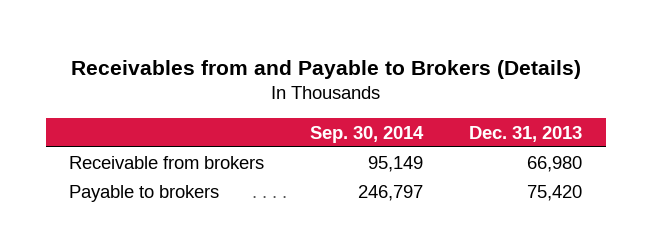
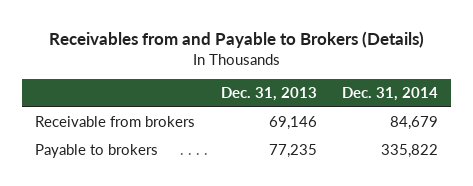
- | Sep. 30, 2014 | Dec. 31, 2013
+ | Dec. 31, 2013 | Dec. 31, 2014
- Receivable from brokers | 95,149 | 66,980
- Payable to brokers | 246,797 | 75,420
+ Receivable from brokers | 69,146 | 84,679
+ Payable to brokers | 77,235 | 335,822

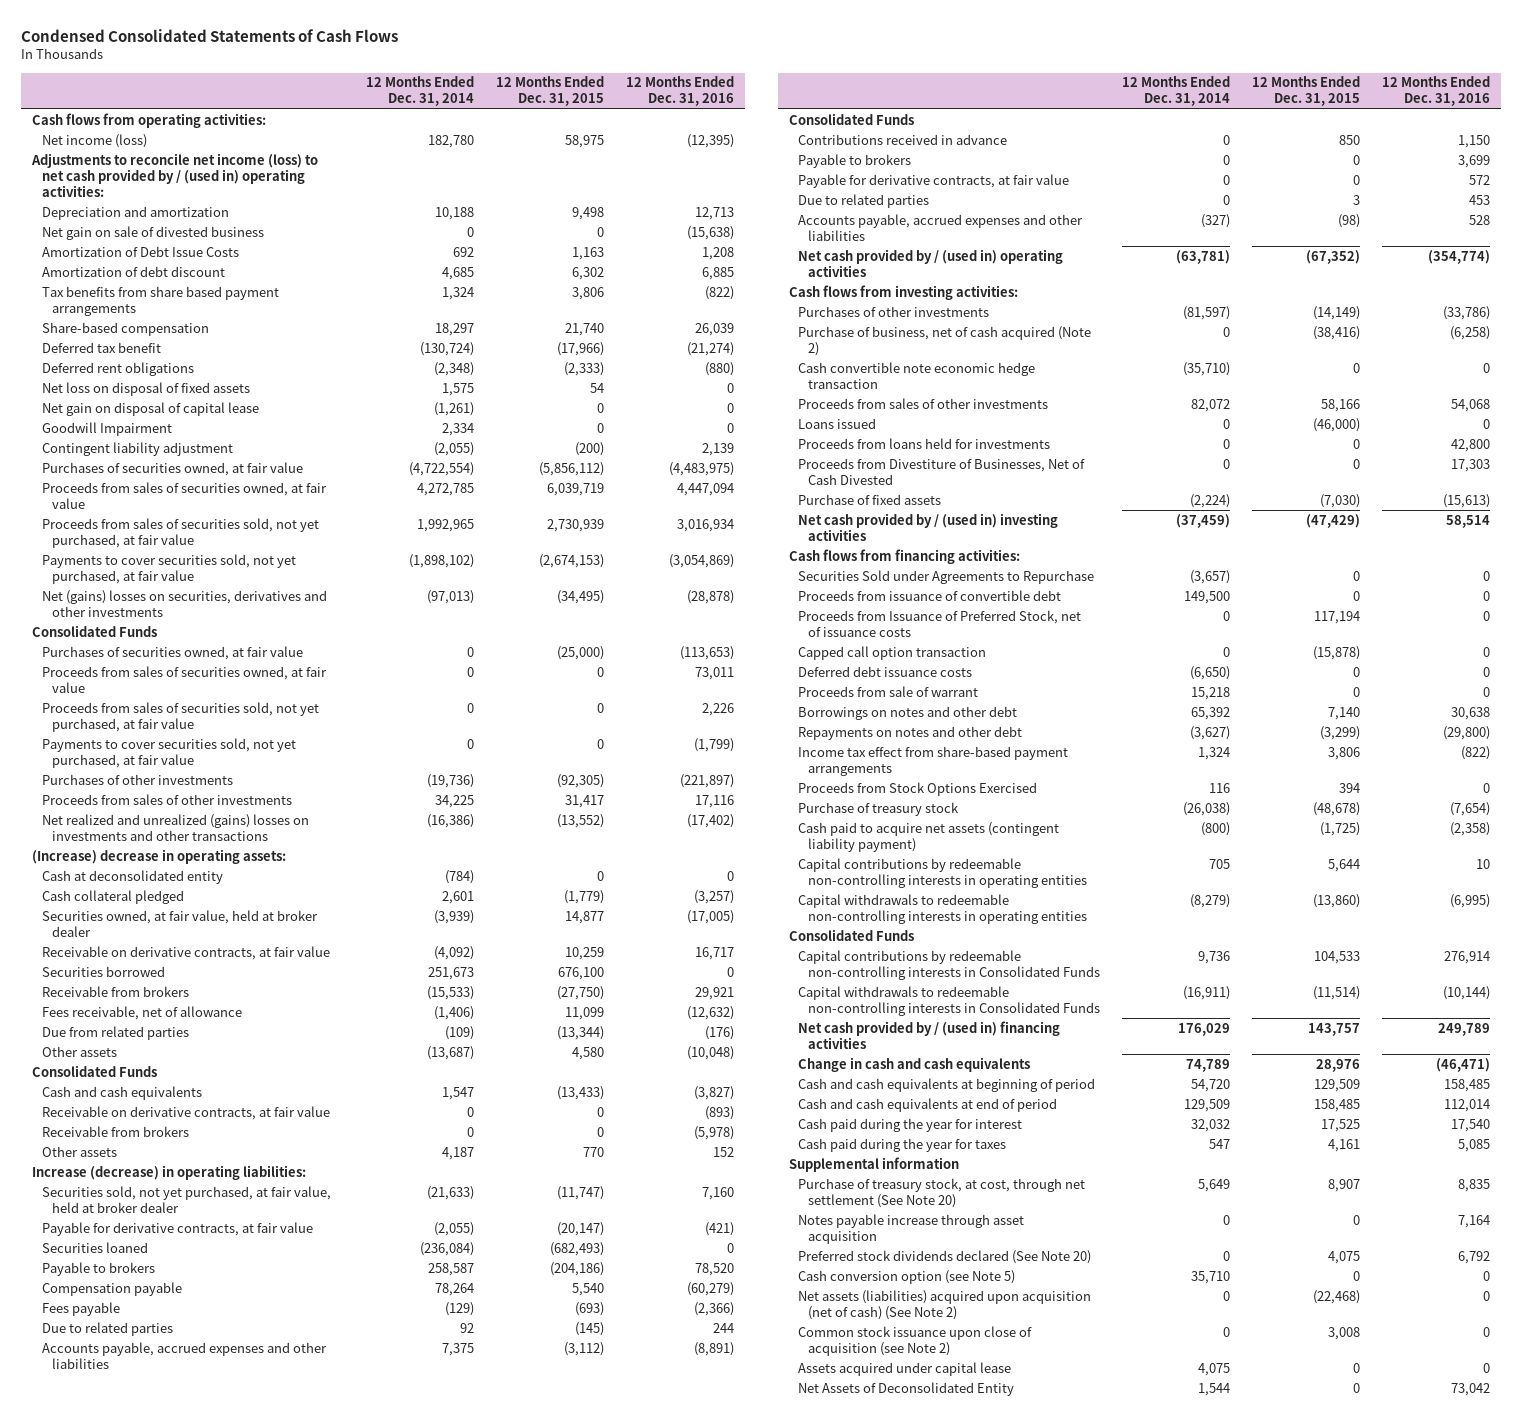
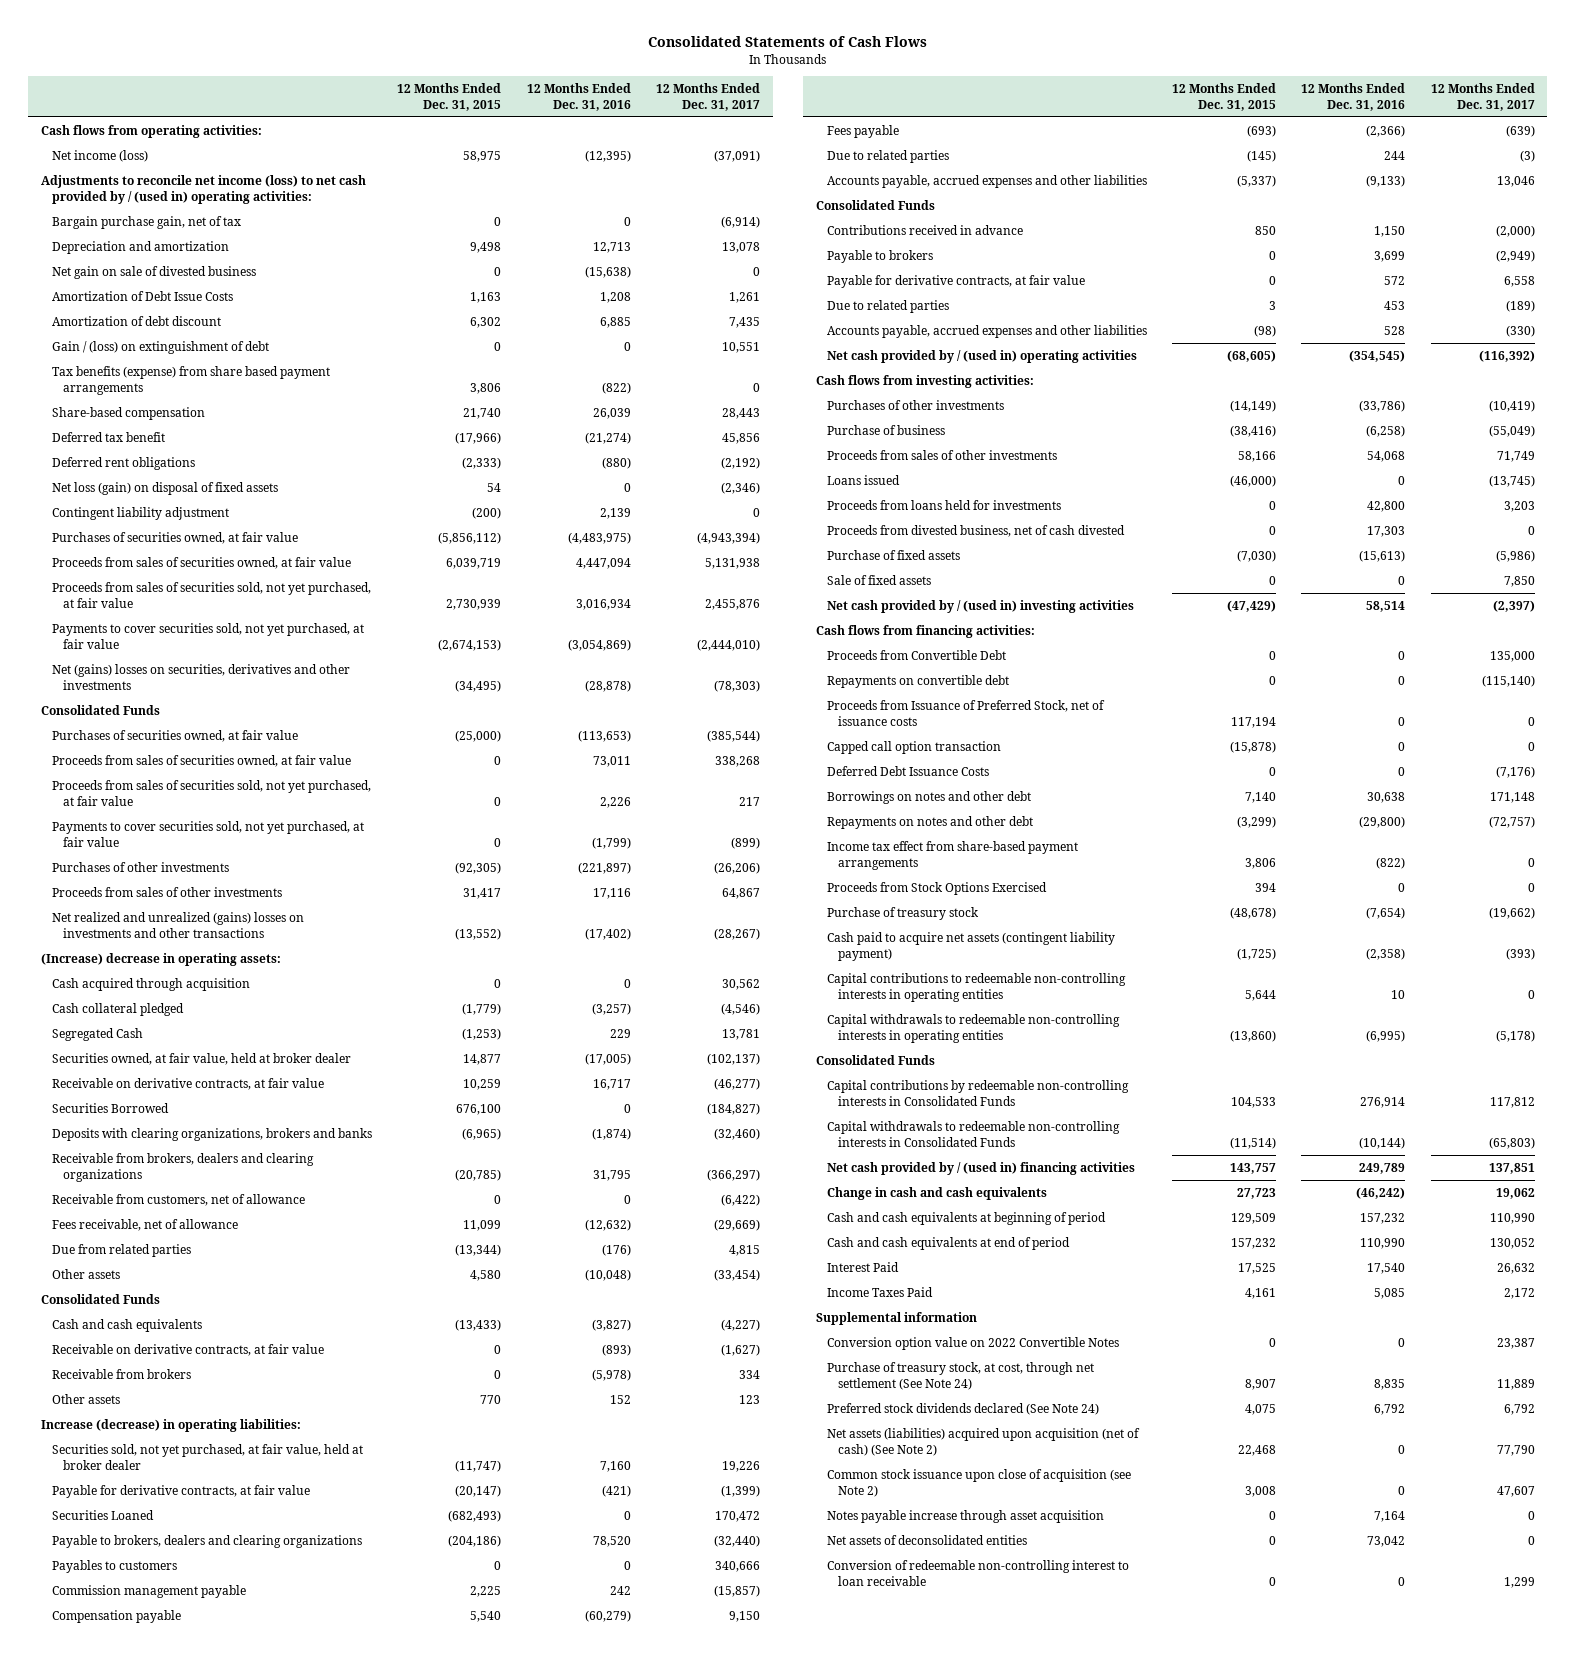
- Condensed Consolidated Statements of Cash Flows
+ Consolidated Statements of Cash Flows
- | 12 Months Ended Dec. 31, 2014 | 12 Months Ended Dec. 31, 2015 | 12 Months Ended Dec. 31, 2016
+ | 12 Months Ended Dec. 31, 2015 | 12 Months Ended Dec. 31, 2016 | 12 Months Ended Dec. 31, 2017
+ Bargain purchase gain, net of tax | 0 | 0 | (6,914)
- Tax benefits from share based payment arrangements | 1,324 | 3,806 | (822)
+ Gain / (loss) on extinguishment of debt | 0 | 0 | 10,551
+ Tax benefits (expense) from share based payment arrangements | 3,806 | (822) | 0
- Net loss on disposal of fixed assets | 1,575 | 54 | 0
- Net gain on disposal of capital lease | (1,261) | 0 | 0
- Goodwill Impairment | 2,334 | 0 | 0
+ Net loss (gain) on disposal of fixed assets | 54 | 0 | (2,346)
- Cash at deconsolidated entity | (784) | 0 | 0
+ Cash acquired through acquisition | 0 | 0 | 30,562
+ Segregated Cash | (1,253) | 229 | 13,781
- Securities borrowed | 251,673 | 676,100 | 0
- Receivable from brokers | (15,533) | (27,750) | 29,921
+ Securities Borrowed | 676,100 | 0 | (184,827)
+ Deposits with clearing organizations, brokers and banks | (6,965) | (1,874) | (32,460)
+ Receivable from brokers, dealers and clearing organizations | (20,785) | 31,795 | (366,297)
+ Receivable from customers, net of allowance | 0 | 0 | (6,422)
- Securities loaned | (236,084) | (682,493) | 0
- Payable to brokers | 258,587 | (204,186) | 78,520
+ Securities Loaned | (682,493) | 0 | 170,472
+ Payable to brokers, dealers and clearing organizations | (204,186) | 78,520 | (32,440)
+ Payables to customers | 0 | 0 | 340,666
+ Commission management payable | 2,225 | 242 | (15,857)
- Accounts payable, accrued expenses and other liabilities | 7,375 | (3,112) | (8,891)
+ Accounts payable, accrued expenses and other liabilities | (5,337) | (9,133) | 13,046
- Net cash provided by / (used in) operating activities | (63,781) | (67,352) | (354,774)
+ Net cash provided by / (used in) operating activities | (68,605) | (354,545) | (116,392)
- Purchase of business, net of cash acquired (Note 2) | 0 | (38,416) | (6,258)
- Cash convertible note economic hedge transaction | (35,710) | 0 | 0
+ Purchase of business | (38,416) | (6,258) | (55,049)
- Proceeds from Divestiture of Businesses, Net of Cash Divested | 0 | 0 | 17,303
+ Proceeds from divested business, net of cash divested | 0 | 17,303 | 0
+ Sale of fixed assets | 0 | 0 | 7,850
- Securities Sold under Agreements to Repurchase | (3,657) | 0 | 0
- Proceeds from issuance of convertible debt | 149,500 | 0 | 0
+ Proceeds from Convertible Debt | 0 | 0 | 135,000
+ Repayments on convertible debt | 0 | 0 | (115,140)
- Deferred debt issuance costs | (6,650) | 0 | 0
- Proceeds from sale of warrant | 15,218 | 0 | 0
+ Deferred Debt Issuance Costs | 0 | 0 | (7,176)
- Capital contributions by redeemable non-controlling interests in operating entities | 705 | 5,644 | 10
+ Capital contributions to redeemable non-controlling interests in operating entities | 5,644 | 10 | 0
- Change in cash and cash equivalents | 74,789 | 28,976 | (46,471)
- Cash and cash equivalents at beginning of period | 54,720 | 129,509 | 158,485
- Cash and cash equivalents at end of period | 129,509 | 158,485 | 112,014
- Cash paid during the year for interest | 32,032 | 17,525 | 17,540
- Cash paid during the year for taxes | 547 | 4,161 | 5,085
+ Change in cash and cash equivalents | 27,723 | (46,242) | 19,062
+ Cash and cash equivalents at beginning of period | 129,509 | 157,232 | 110,990
+ Cash and cash equivalents at end of period | 157,232 | 110,990 | 130,052
+ Interest Paid | 17,525 | 17,540 | 26,632
+ Income Taxes Paid | 4,161 | 5,085 | 2,172
- Purchase of treasury stock, at cost, through net settlement (See Note 20) | 5,649 | 8,907 | 8,835
- Preferred stock dividends declared (See Note 20) | 0 | 4,075 | 6,792
- Cash conversion option (see Note 5) | 35,710 | 0 | 0
- Net assets (liabilities) acquired upon acquisition (net of cash) (See Note 2) | 0 | (22,468) | 0
+ Conversion option value on 2022 Convertible Notes | 0 | 0 | 23,387
+ Purchase of treasury stock, at cost, through net settlement (See Note 24) | 8,907 | 8,835 | 11,889
+ Preferred stock dividends declared (See Note 24) | 4,075 | 6,792 | 6,792
+ Net assets (liabilities) acquired upon acquisition (net of cash) (See Note 2) | 22,468 | 0 | 77,790
- Assets acquired under capital lease | 4,075 | 0 | 0
- Net Assets of Deconsolidated Entity | 1,544 | 0 | 73,042
moved down: Notes payable increase through asset acquisition | 0 | 7,164 | 0
+ Net assets of deconsolidated entities | 0 | 73,042 | 0
+ Conversion of redeemable non-controlling interest to loan receivable | 0 | 0 | 1,299

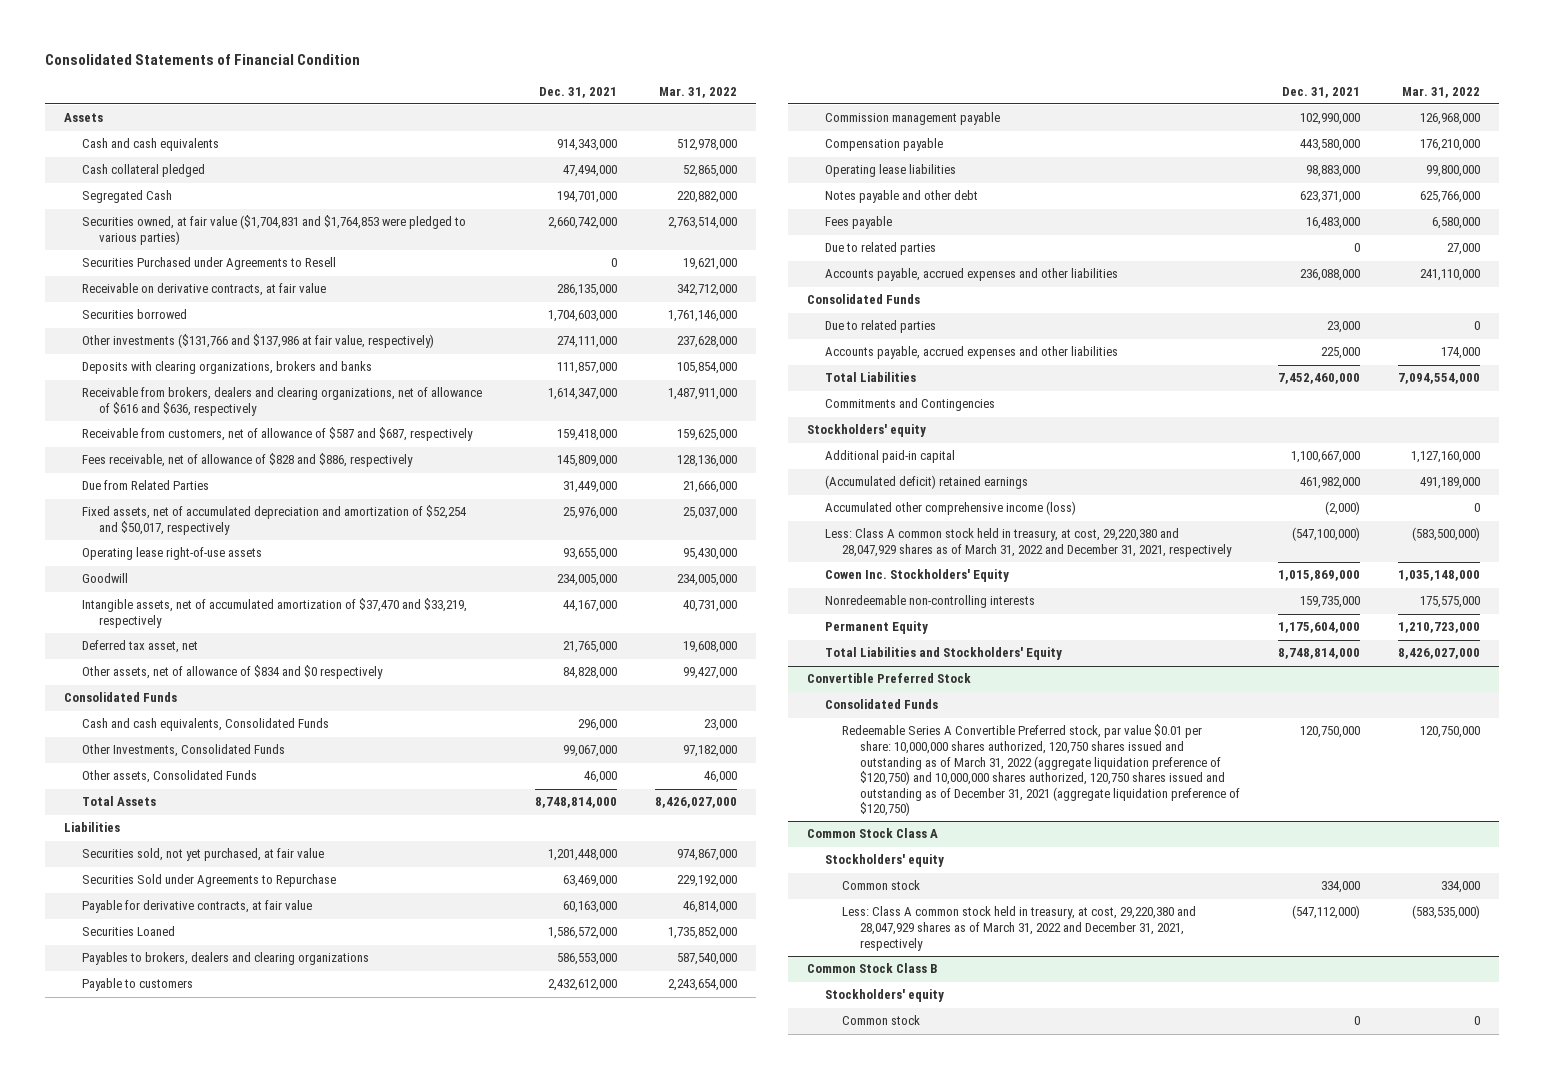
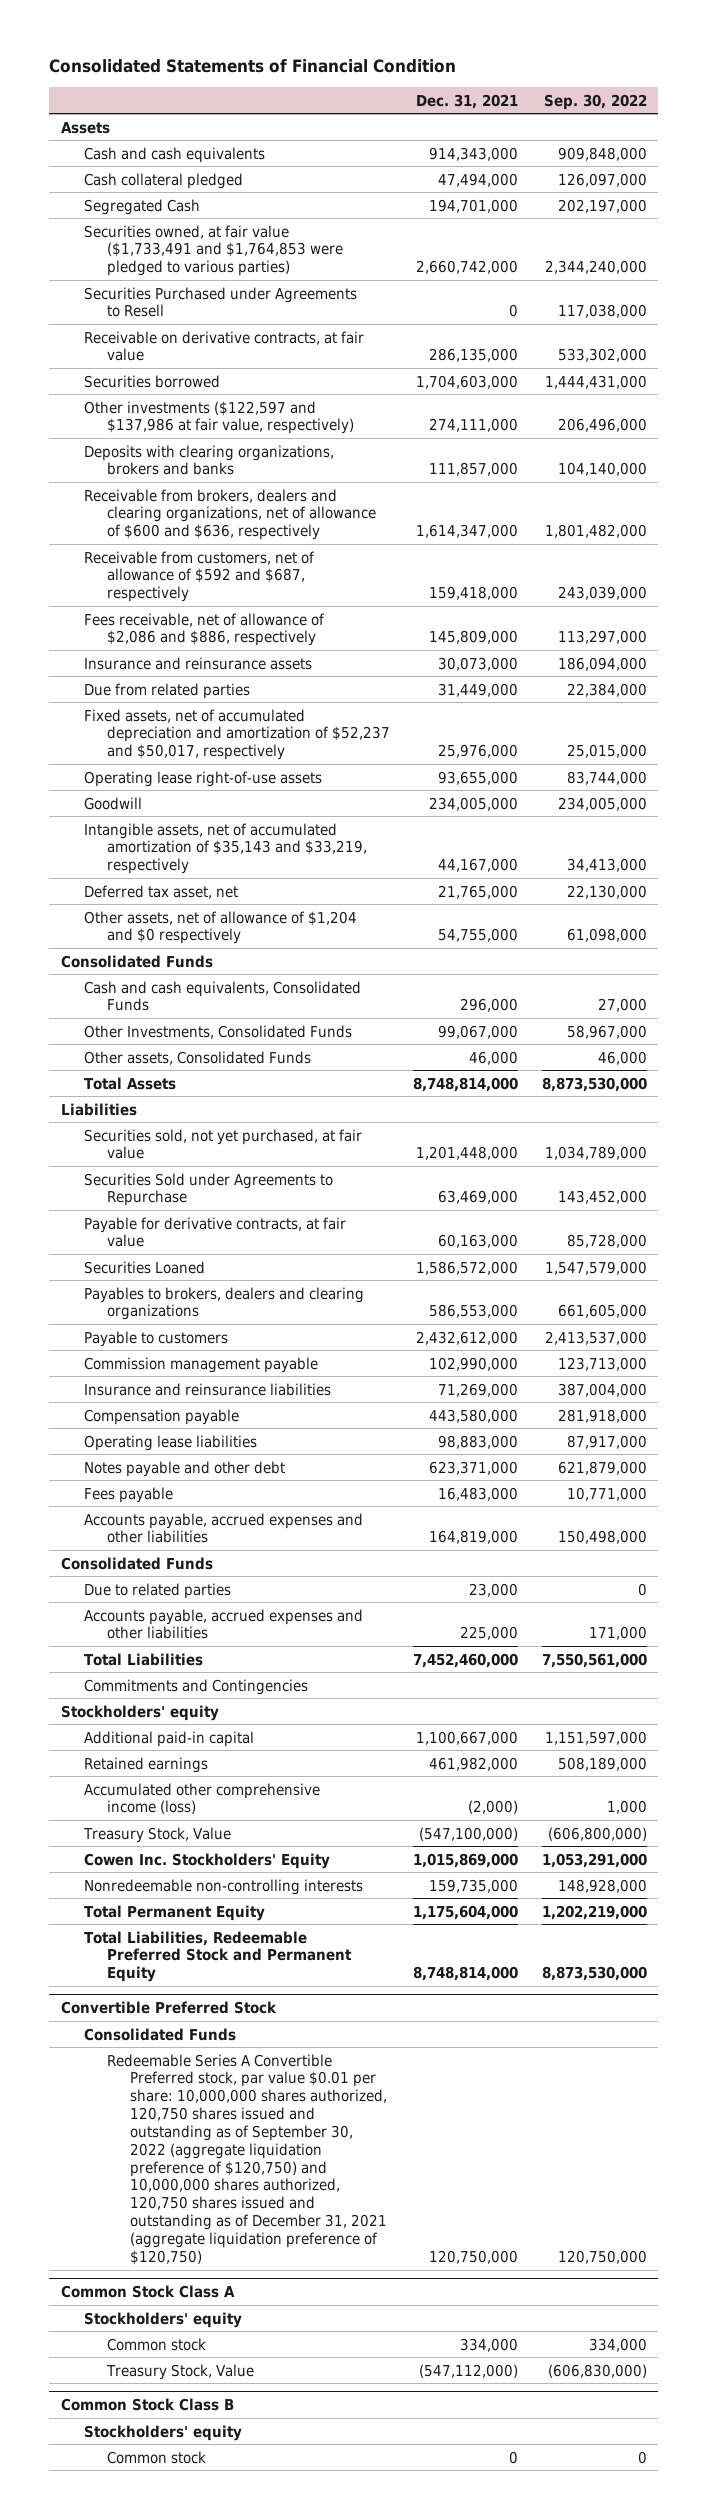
- | Dec. 31, 2021 | Mar. 31, 2022
+ | Dec. 31, 2021 | Sep. 30, 2022
- Securities owned, at fair value ($1,704,831 and $1,764,853 were pledged to various parties) | 2,660,742,000 | 2,763,514,000
+ Securities owned, at fair value ($1,733,491 and $1,764,853 were pledged to various parties) | 2,660,742,000 | 2,344,240,000
- Other investments ($131,766 and $137,986 at fair value, respectively) | 274,111,000 | 237,628,000
+ Other investments ($122,597 and $137,986 at fair value, respectively) | 274,111,000 | 206,496,000
- Receivable from brokers, dealers and clearing organizations, net of allowance of $616 and $636, respectively | 1,614,347,000 | 1,487,911,000
- Receivable from customers, net of allowance of $587 and $687, respectively | 159,418,000 | 159,625,000
- Fees receivable, net of allowance of $828 and $886, respectively | 145,809,000 | 128,136,000
- Due from Related Parties | 31,449,000 | 21,666,000
- Fixed assets, net of accumulated depreciation and amortization of $52,254 and $50,017, respectively | 25,976,000 | 25,037,000
+ Receivable from brokers, dealers and clearing organizations, net of allowance of $600 and $636, respectively | 1,614,347,000 | 1,801,482,000
+ Receivable from customers, net of allowance of $592 and $687, respectively | 159,418,000 | 243,039,000
+ Fees receivable, net of allowance of $2,086 and $886, respectively | 145,809,000 | 113,297,000
+ Insurance and reinsurance assets | 30,073,000 | 186,094,000
+ Due from related parties | 31,449,000 | 22,384,000
+ Fixed assets, net of accumulated depreciation and amortization of $52,237 and $50,017, respectively | 25,976,000 | 25,015,000
- Intangible assets, net of accumulated amortization of $37,470 and $33,219, respectively | 44,167,000 | 40,731,000
+ Intangible assets, net of accumulated amortization of $35,143 and $33,219, respectively | 44,167,000 | 34,413,000
- Other assets, net of allowance of $834 and $0 respectively | 84,828,000 | 99,427,000
+ Other assets, net of allowance of $1,204 and $0 respectively | 54,755,000 | 61,098,000
+ Insurance and reinsurance liabilities | 71,269,000 | 387,004,000
- Due to related parties | 0 | 27,000
- Accounts payable, accrued expenses and other liabilities | 236,088,000 | 241,110,000
+ Accounts payable, accrued expenses and other liabilities | 164,819,000 | 150,498,000
- (Accumulated deficit) retained earnings | 461,982,000 | 491,189,000
+ Retained earnings | 461,982,000 | 508,189,000
- Less: Class A common stock held in treasury, at cost, 29,220,380 and 28,047,929 shares as of March 31, 2022 and December 31, 2021, respectively | (547,100,000) | (583,500,000)
+ Treasury Stock, Value | (547,100,000) | (606,800,000)
- Permanent Equity | 1,175,604,000 | 1,210,723,000
- Total Liabilities and Stockholders' Equity | 8,748,814,000 | 8,426,027,000
+ Total Permanent Equity | 1,175,604,000 | 1,202,219,000
+ Total Liabilities, Redeemable Preferred Stock and Permanent Equity | 8,748,814,000 | 8,873,530,000
@ Convertible Preferred Stock
- Redeemable Series A Convertible Preferred stock, par value $0.01 per share: 10,000,000 shares authorized, 120,750 shares issued and outstanding as of March 31, 2022 (aggregate liquidation preference of $120,750) and 10,000,000 shares authorized, 120,750 shares issued and outstanding as of December 31, 2021 (aggregate liquidation preference of $120,750) | 120,750,000 | 120,750,000
+ Redeemable Series A Convertible Preferred stock, par value $0.01 per share: 10,000,000 shares authorized, 120,750 shares issued and outstanding as of September 30, 2022 (aggregate liquidation preference of $120,750) and 10,000,000 shares authorized, 120,750 shares issued and outstanding as of December 31, 2021 (aggregate liquidation preference of $120,750) | 120,750,000 | 120,750,000
@ Common Stock Class A
- Less: Class A common stock held in treasury, at cost, 29,220,380 and 28,047,929 shares as of March 31, 2022 and December 31, 2021, respectively | (547,112,000) | (583,535,000)
+ Treasury Stock, Value | (547,112,000) | (606,830,000)

